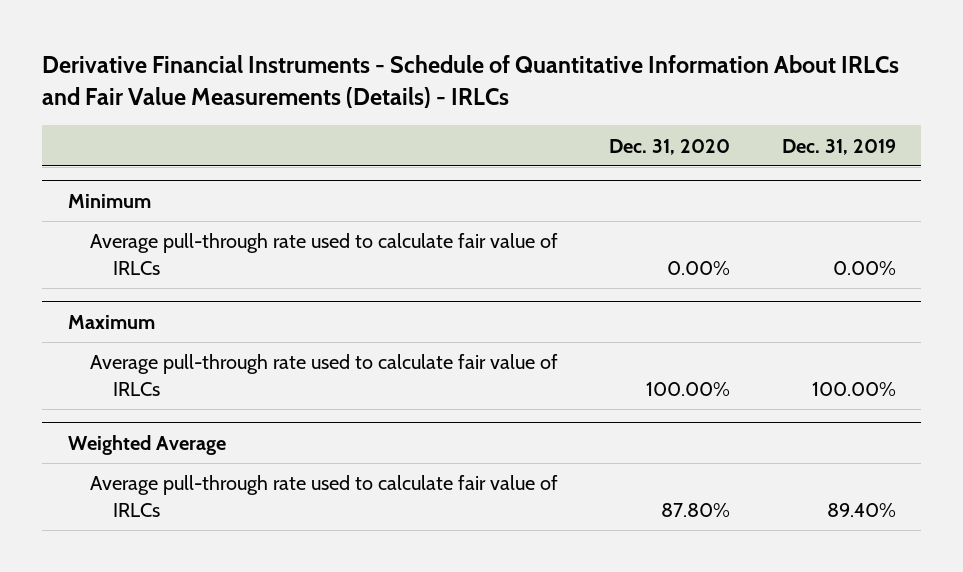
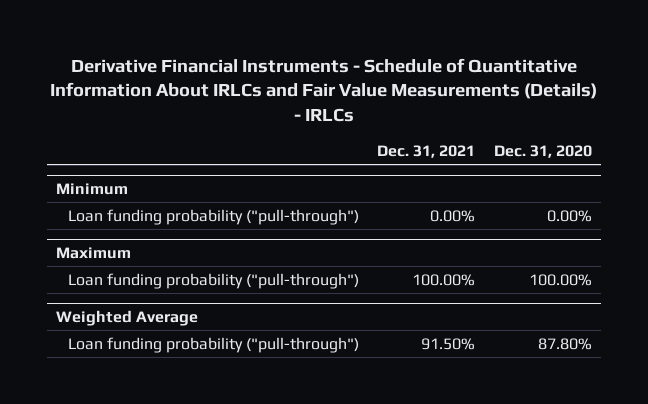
- | Dec. 31, 2020 | Dec. 31, 2019
+ | Dec. 31, 2021 | Dec. 31, 2020
@ Minimum
- Average pull-through rate used to calculate fair value of IRLCs | 0.00% | 0.00%
+ Loan funding probability ("pull-through") | 0.00% | 0.00%
@ Maximum
- Average pull-through rate used to calculate fair value of IRLCs | 100.00% | 100.00%
+ Loan funding probability ("pull-through") | 100.00% | 100.00%
@ Weighted Average
- Average pull-through rate used to calculate fair value of IRLCs | 87.80% | 89.40%
+ Loan funding probability ("pull-through") | 91.50% | 87.80%

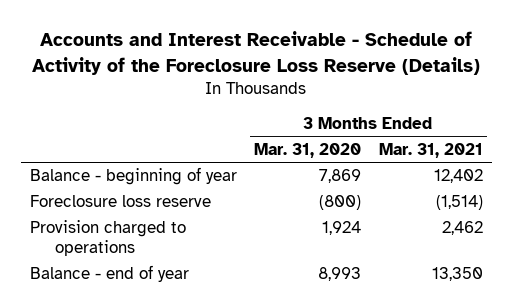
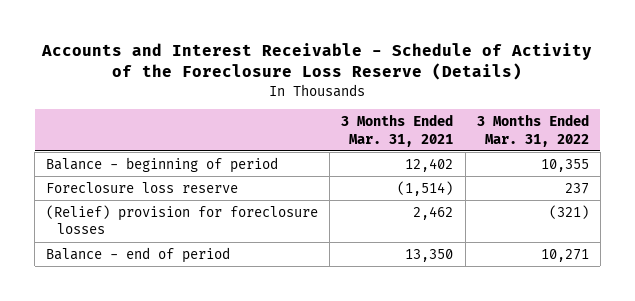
- | 3 Months Ended Mar. 31, 2020 | 3 Months Ended Mar. 31, 2021
+ | 3 Months Ended Mar. 31, 2021 | 3 Months Ended Mar. 31, 2022
- Balance - beginning of year | 7,869 | 12,402
+ Balance - beginning of period | 12,402 | 10,355
- Provision charged to operations | 1,924 | 2,462
- Balance - end of year | 8,993 | 13,350
+ (Relief) provision for foreclosure losses | 2,462 | (321)
+ Balance - end of period | 13,350 | 10,271

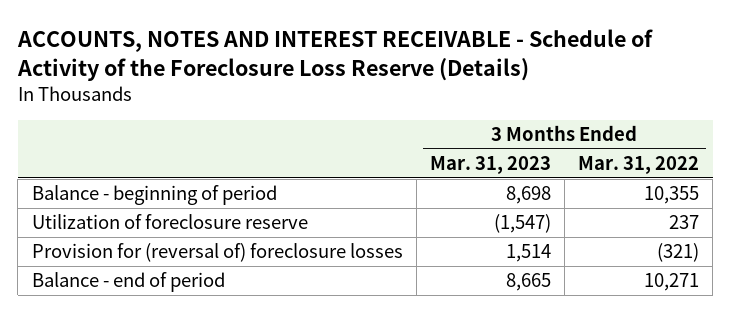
- Accounts and Interest Receivable - Schedule of Activity of the Foreclosure Loss Reserve (Details)
+ ACCOUNTS, NOTES AND INTEREST RECEIVABLE - Schedule of Activity of the Foreclosure Loss Reserve (Details)
- | 3 Months Ended Mar. 31, 2021 | 3 Months Ended Mar. 31, 2022
+ | 3 Months Ended Mar. 31, 2023 | 3 Months Ended Mar. 31, 2022
- Foreclosure loss reserve | (1,514) | 237
- (Relief) provision for foreclosure losses | 2,462 | (321)
+ Utilization of foreclosure reserve | (1,547) | 237
+ Provision for (reversal of) foreclosure losses | 1,514 | (321)

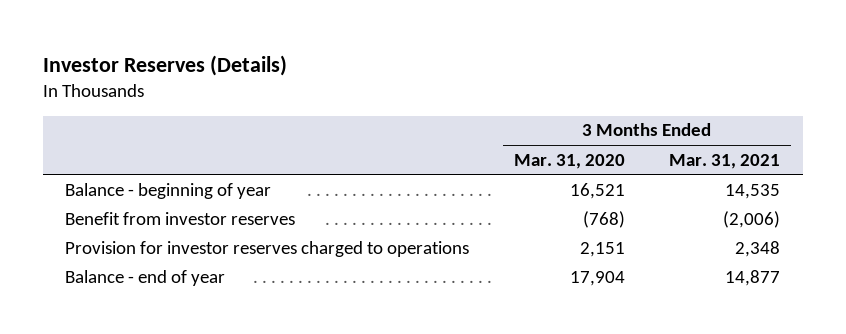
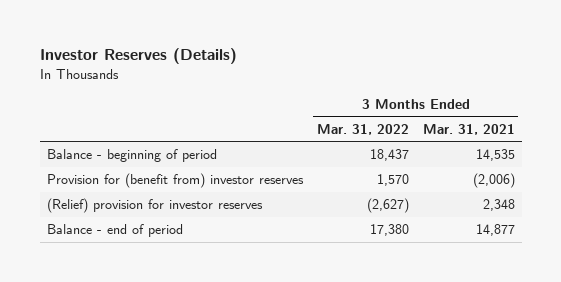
- | 3 Months Ended Mar. 31, 2020 | 3 Months Ended Mar. 31, 2021
+ | 3 Months Ended Mar. 31, 2022 | 3 Months Ended Mar. 31, 2021
- Balance - beginning of year | 16,521 | 14,535
- Benefit from investor reserves | (768) | (2,006)
- Provision for investor reserves charged to operations | 2,151 | 2,348
- Balance - end of year | 17,904 | 14,877
+ Balance - beginning of period | 18,437 | 14,535
+ Provision for (benefit from) investor reserves | 1,570 | (2,006)
+ (Relief) provision for investor reserves | (2,627) | 2,348
+ Balance - end of period | 17,380 | 14,877

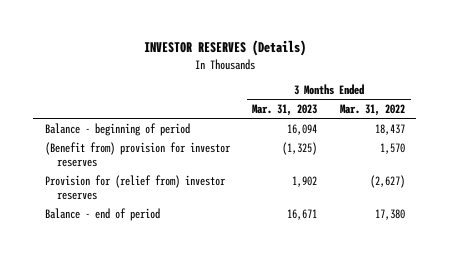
- Investor Reserves (Details)
+ INVESTOR RESERVES (Details)
- | 3 Months Ended Mar. 31, 2022 | 3 Months Ended Mar. 31, 2021
+ | 3 Months Ended Mar. 31, 2023 | 3 Months Ended Mar. 31, 2022
- Provision for (benefit from) investor reserves | 1,570 | (2,006)
- (Relief) provision for investor reserves | (2,627) | 2,348
+ (Benefit from) provision for investor reserves | (1,325) | 1,570
+ Provision for (relief from) investor reserves | 1,902 | (2,627)

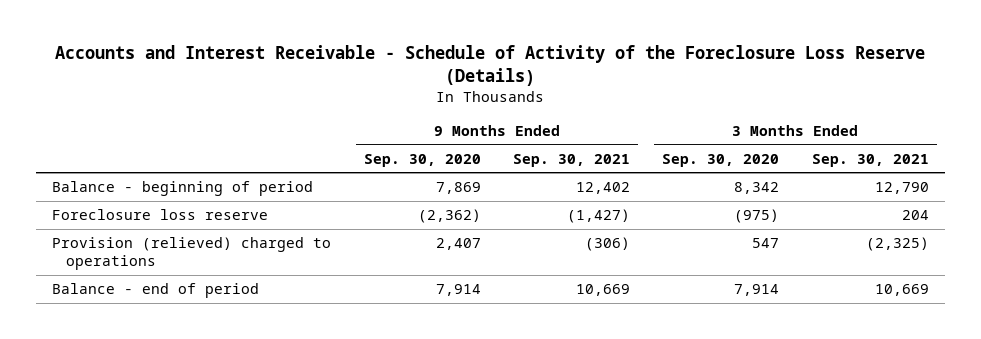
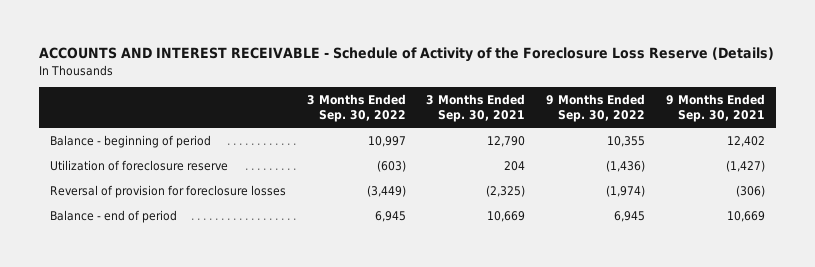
- Accounts and Interest Receivable - Schedule of Activity of the Foreclosure Loss Reserve (Details)
+ ACCOUNTS AND INTEREST RECEIVABLE - Schedule of Activity of the Foreclosure Loss Reserve (Details)
- | 9 Months Ended Sep. 30, 2020 | 9 Months Ended Sep. 30, 2021 | 3 Months Ended Sep. 30, 2020 | 3 Months Ended Sep. 30, 2021
+ | 3 Months Ended Sep. 30, 2022 | 3 Months Ended Sep. 30, 2021 | 9 Months Ended Sep. 30, 2022 | 9 Months Ended Sep. 30, 2021
- Foreclosure loss reserve | (2,362) | (1,427) | (975) | 204
- Provision (relieved) charged to operations | 2,407 | (306) | 547 | (2,325)
+ Utilization of foreclosure reserve | (603) | 204 | (1,436) | (1,427)
+ Reversal of provision for foreclosure losses | (3,449) | (2,325) | (1,974) | (306)

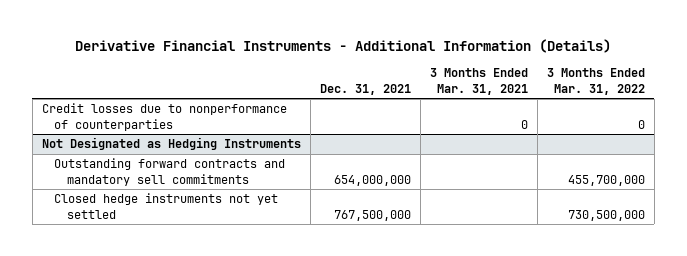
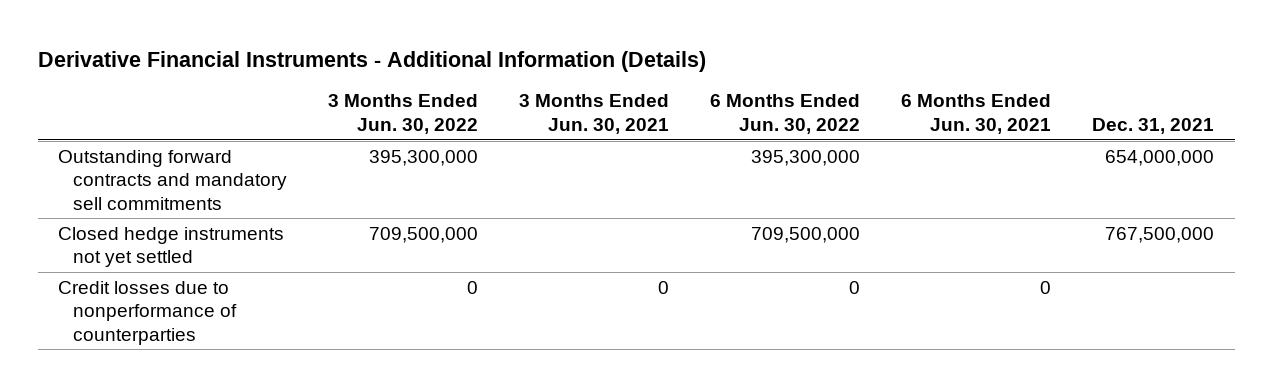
- | Dec. 31, 2021 | 3 Months Ended Mar. 31, 2021 | 3 Months Ended Mar. 31, 2022
+ | 3 Months Ended Jun. 30, 2022 | 3 Months Ended Jun. 30, 2021 | 6 Months Ended Jun. 30, 2022 | 6 Months Ended Jun. 30, 2021 | Dec. 31, 2021
- Not Designated as Hedging Instruments
moved down: Credit losses due to nonperformance of counterparties | 0 | 0 | 0 | 0 |

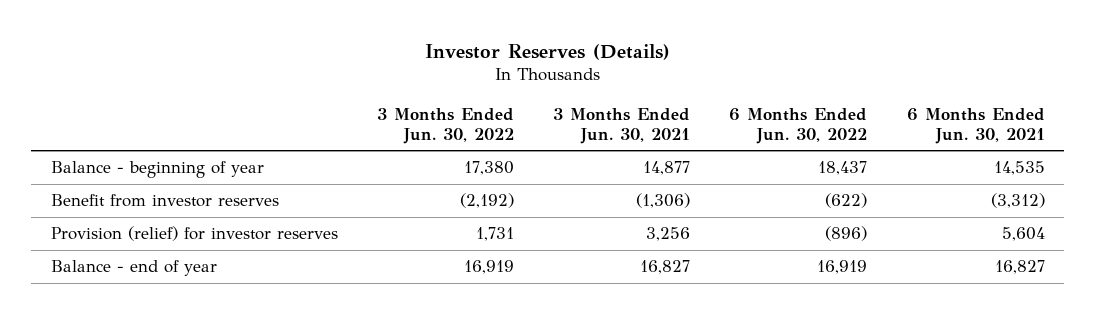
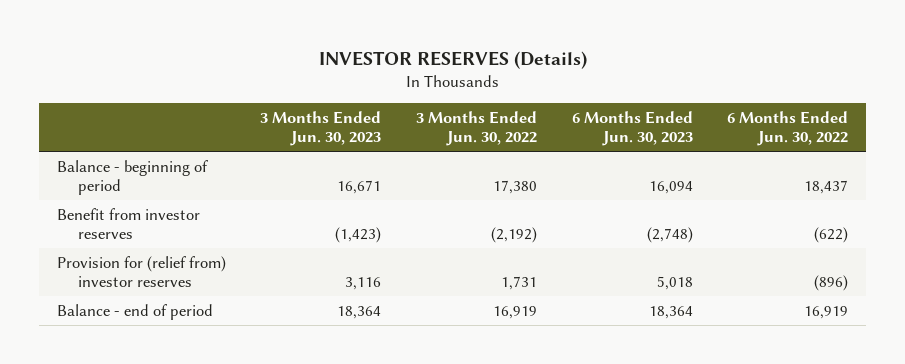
- Investor Reserves (Details)
+ INVESTOR RESERVES (Details)
- | 3 Months Ended Jun. 30, 2022 | 3 Months Ended Jun. 30, 2021 | 6 Months Ended Jun. 30, 2022 | 6 Months Ended Jun. 30, 2021
+ | 3 Months Ended Jun. 30, 2023 | 3 Months Ended Jun. 30, 2022 | 6 Months Ended Jun. 30, 2023 | 6 Months Ended Jun. 30, 2022
- Balance - beginning of year | 17,380 | 14,877 | 18,437 | 14,535
+ Balance - beginning of period | 16,671 | 17,380 | 16,094 | 18,437
- Provision (relief) for investor reserves | 1,731 | 3,256 | (896) | 5,604
- Balance - end of year | 16,919 | 16,827 | 16,919 | 16,827
+ Provision for (relief from) investor reserves | 3,116 | 1,731 | 5,018 | (896)
+ Balance - end of period | 18,364 | 16,919 | 18,364 | 16,919

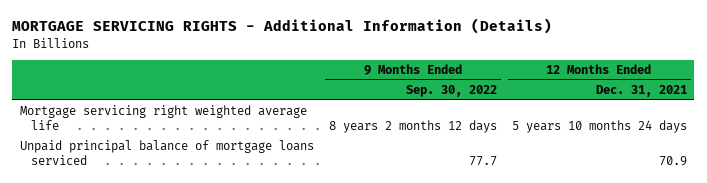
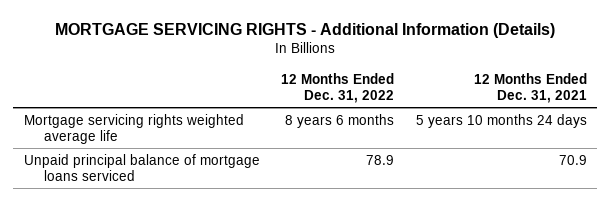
- | 9 Months Ended Sep. 30, 2022 | 12 Months Ended Dec. 31, 2021
+ | 12 Months Ended Dec. 31, 2022 | 12 Months Ended Dec. 31, 2021
- Mortgage servicing right weighted average life | 8 years 2 months 12 days | 5 years 10 months 24 days
+ Mortgage servicing rights weighted average life | 8 years 6 months | 5 years 10 months 24 days

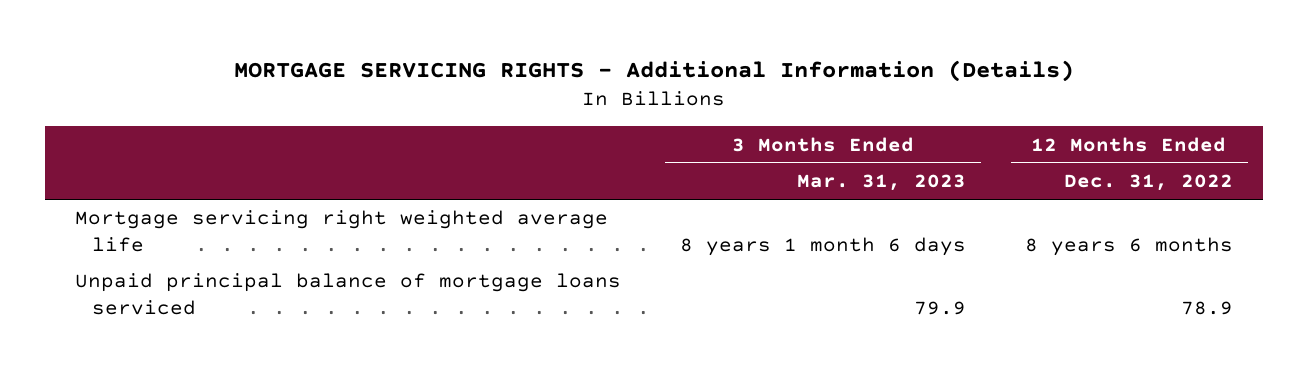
- | 12 Months Ended Dec. 31, 2022 | 12 Months Ended Dec. 31, 2021
+ | 3 Months Ended Mar. 31, 2023 | 12 Months Ended Dec. 31, 2022
- Mortgage servicing rights weighted average life | 8 years 6 months | 5 years 10 months 24 days
+ Mortgage servicing right weighted average life | 8 years 1 month 6 days | 8 years 6 months

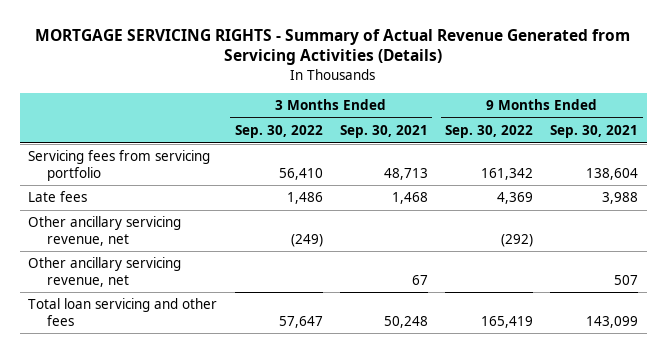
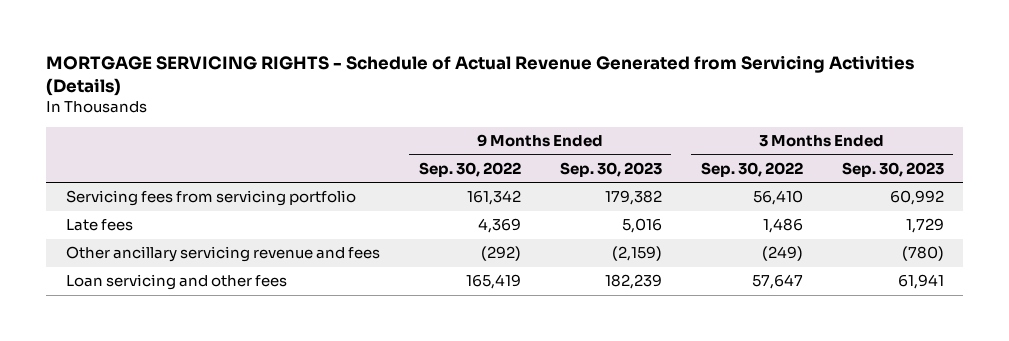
- MORTGAGE SERVICING RIGHTS - Summary of Actual Revenue Generated from Servicing Activities (Details)
+ MORTGAGE SERVICING RIGHTS - Schedule of Actual Revenue Generated from Servicing Activities (Details)
- | 3 Months Ended Sep. 30, 2022 | 3 Months Ended Sep. 30, 2021 | 9 Months Ended Sep. 30, 2022 | 9 Months Ended Sep. 30, 2021
+ | 9 Months Ended Sep. 30, 2022 | 9 Months Ended Sep. 30, 2023 | 3 Months Ended Sep. 30, 2022 | 3 Months Ended Sep. 30, 2023
- Other ancillary servicing revenue, net | (249) | | (292) |
- Other ancillary servicing revenue, net | | 67 | | 507
- Total loan servicing and other fees | 57,647 | 50,248 | 165,419 | 143,099
+ Other ancillary servicing revenue and fees | (292) | (2,159) | (249) | (780)
+ Loan servicing and other fees | 165,419 | 182,239 | 57,647 | 61,941

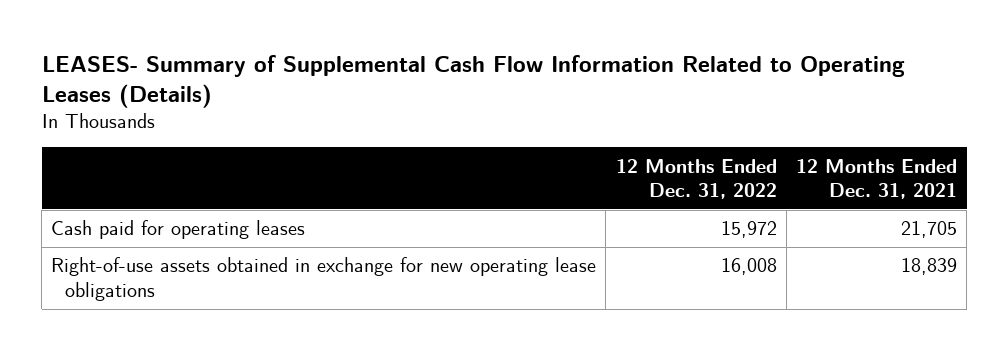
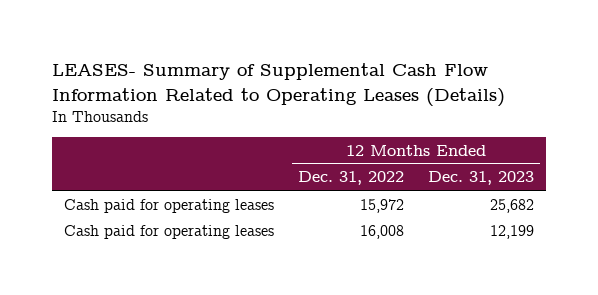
- | 12 Months Ended Dec. 31, 2022 | 12 Months Ended Dec. 31, 2021
+ | 12 Months Ended Dec. 31, 2022 | 12 Months Ended Dec. 31, 2023
- Right-of-use assets obtained in exchange for new operating lease obligations | 16,008 | 18,839
+ Cash paid for operating leases | 16,008 | 12,199

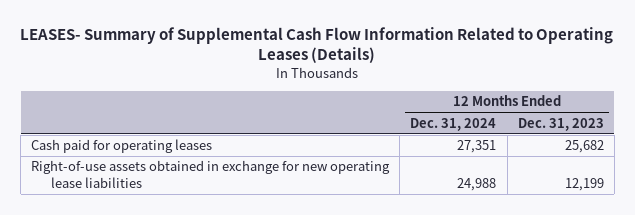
- | 12 Months Ended Dec. 31, 2022 | 12 Months Ended Dec. 31, 2023
+ | 12 Months Ended Dec. 31, 2024 | 12 Months Ended Dec. 31, 2023
- Cash paid for operating leases | 16,008 | 12,199
+ Right-of-use assets obtained in exchange for new operating lease liabilities | 24,988 | 12,199

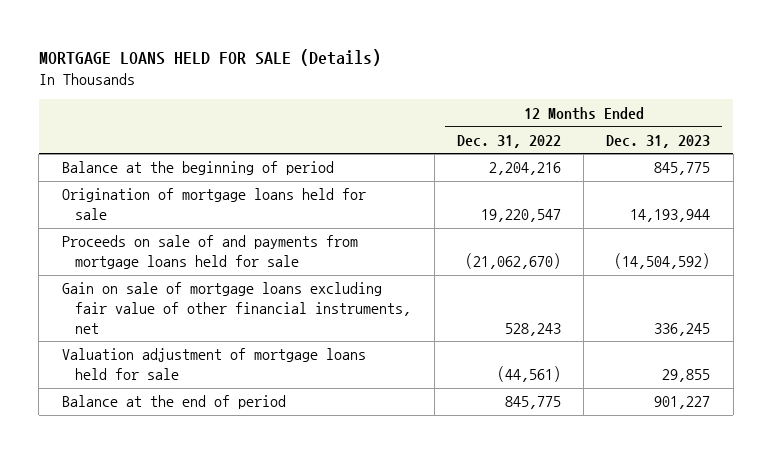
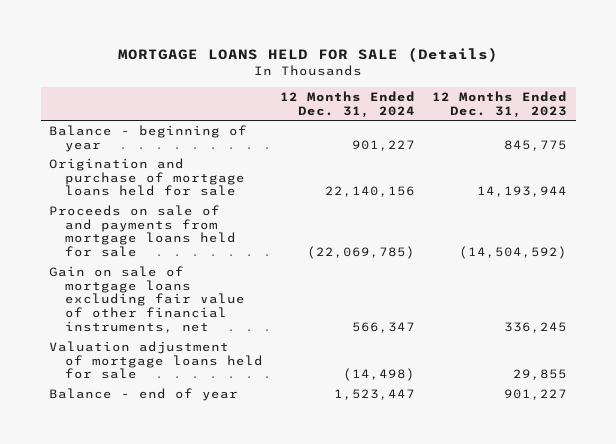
- | 12 Months Ended Dec. 31, 2022 | 12 Months Ended Dec. 31, 2023
+ | 12 Months Ended Dec. 31, 2024 | 12 Months Ended Dec. 31, 2023
- Balance at the beginning of period | 2,204,216 | 845,775
- Origination of mortgage loans held for sale | 19,220,547 | 14,193,944
+ Balance - beginning of year | 901,227 | 845,775
+ Origination and purchase of mortgage loans held for sale | 22,140,156 | 14,193,944
- Balance at the end of period | 845,775 | 901,227
+ Balance - end of year | 1,523,447 | 901,227

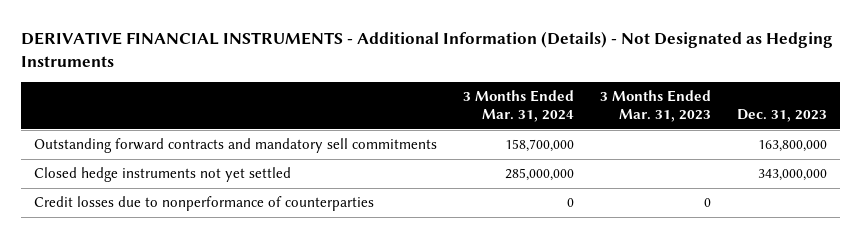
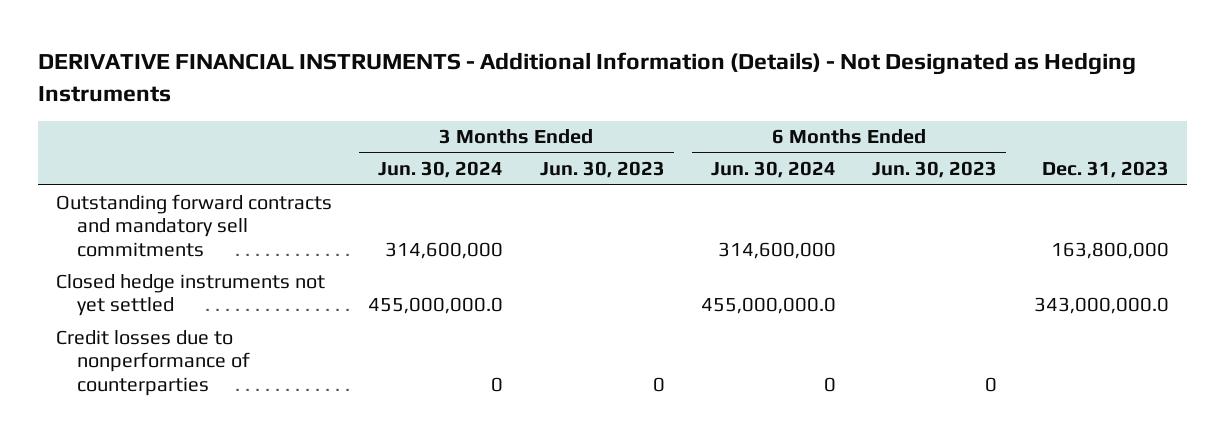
- | 3 Months Ended Mar. 31, 2024 | 3 Months Ended Mar. 31, 2023 | Dec. 31, 2023
+ | 3 Months Ended Jun. 30, 2024 | 3 Months Ended Jun. 30, 2023 | 6 Months Ended Jun. 30, 2024 | 6 Months Ended Jun. 30, 2023 | Dec. 31, 2023
- Closed hedge instruments not yet settled | 285,000,000 | | 343,000,000
+ Closed hedge instruments not yet settled | 455,000,000.0 | | 455,000,000.0 | | 343,000,000.0

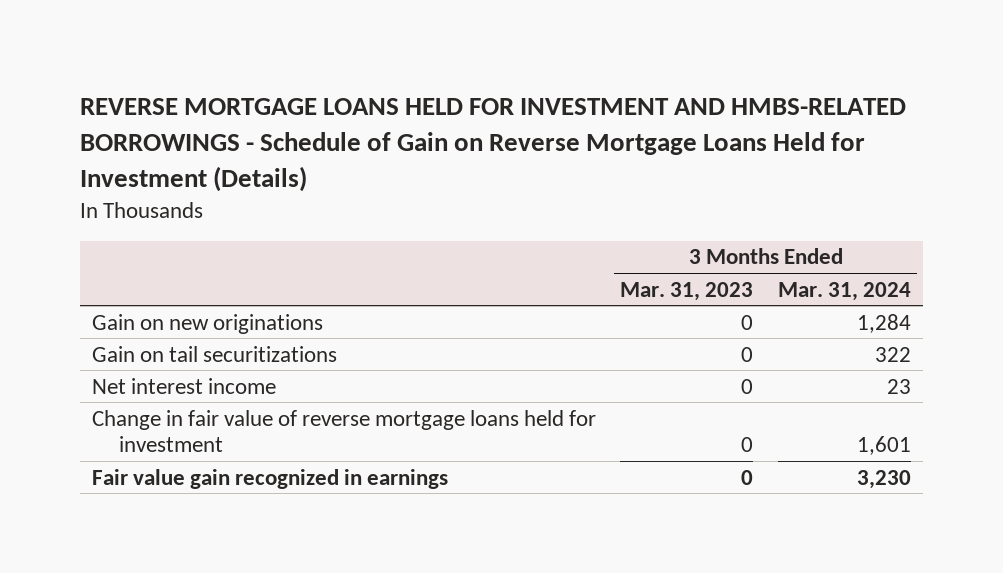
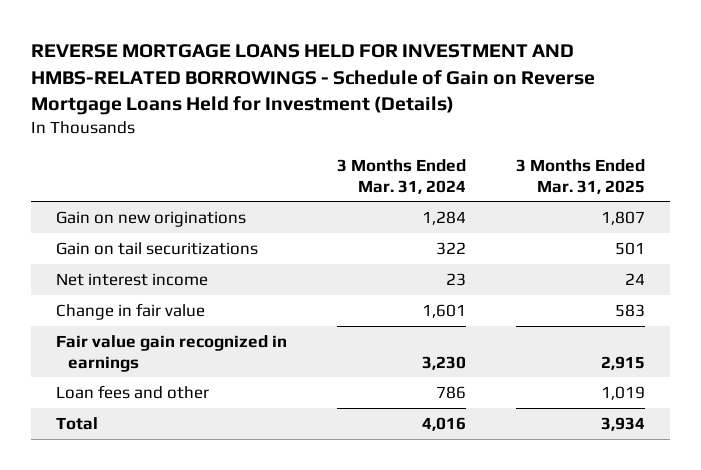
- | 3 Months Ended Mar. 31, 2023 | 3 Months Ended Mar. 31, 2024
+ | 3 Months Ended Mar. 31, 2024 | 3 Months Ended Mar. 31, 2025
- Change in fair value of reverse mortgage loans held for investment | 0 | 1,601
+ Change in fair value | 1,601 | 583
+ Loan fees and other | 786 | 1,019
+ Total | 4,016 | 3,934

